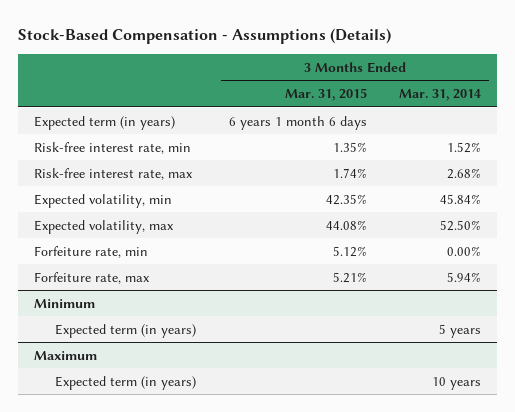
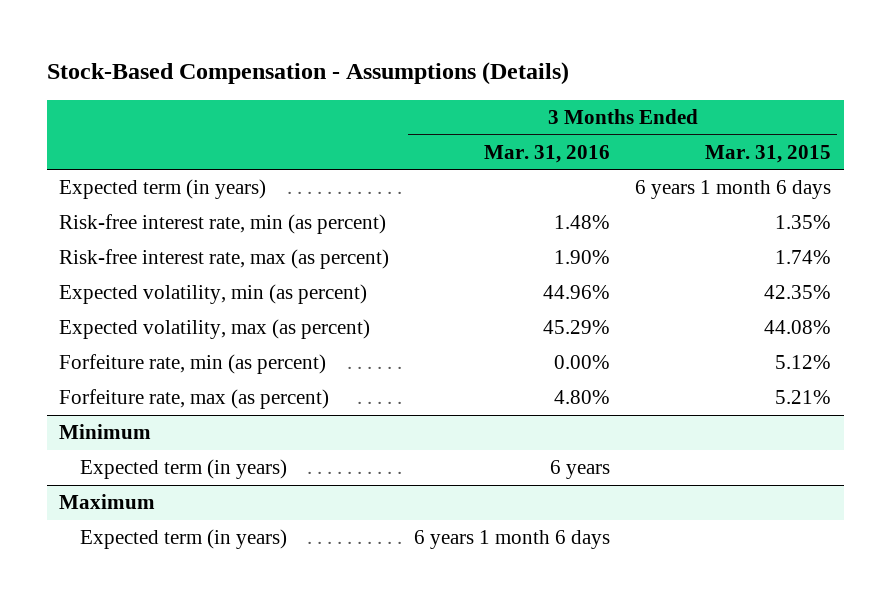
- | 3 Months Ended Mar. 31, 2015 | 3 Months Ended Mar. 31, 2014
+ | 3 Months Ended Mar. 31, 2016 | 3 Months Ended Mar. 31, 2015
- Risk-free interest rate, min | 1.35% | 1.52%
- Risk-free interest rate, max | 1.74% | 2.68%
- Expected volatility, min | 42.35% | 45.84%
- Expected volatility, max | 44.08% | 52.50%
- Forfeiture rate, min | 5.12% | 0.00%
- Forfeiture rate, max | 5.21% | 5.94%
+ Risk-free interest rate, min (as percent) | 1.48% | 1.35%
+ Risk-free interest rate, max (as percent) | 1.90% | 1.74%
+ Expected volatility, min (as percent) | 44.96% | 42.35%
+ Expected volatility, max (as percent) | 45.29% | 44.08%
+ Forfeiture rate, min (as percent) | 0.00% | 5.12%
+ Forfeiture rate, max (as percent) | 4.80% | 5.21%

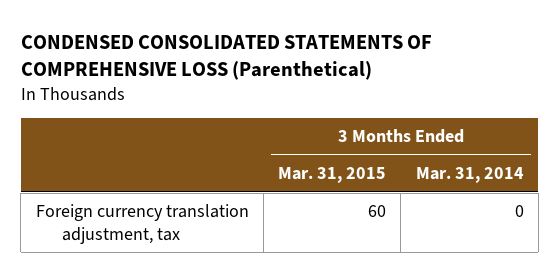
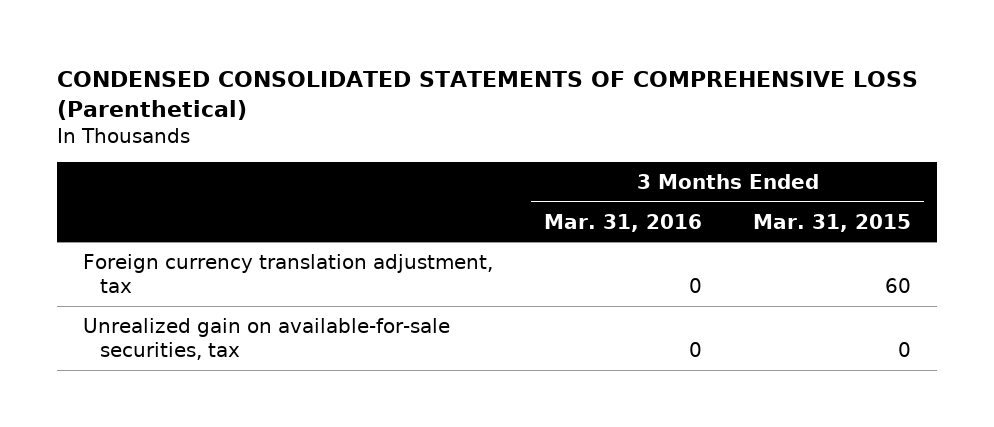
- | 3 Months Ended Mar. 31, 2015 | 3 Months Ended Mar. 31, 2014
+ | 3 Months Ended Mar. 31, 2016 | 3 Months Ended Mar. 31, 2015
+ Unrealized gain on available-for-sale securities, tax | 0 | 0

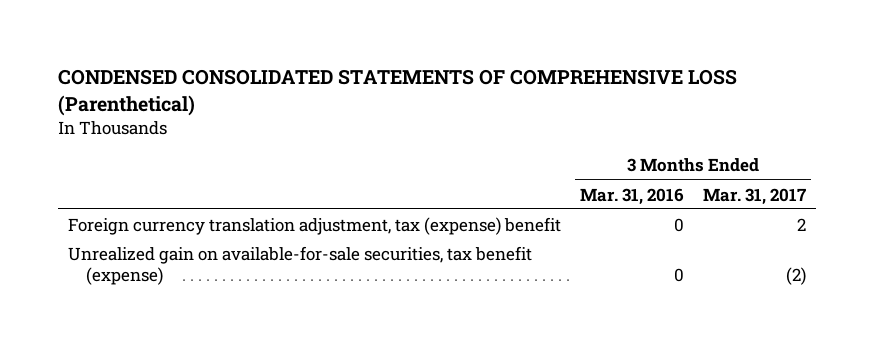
- | 3 Months Ended Mar. 31, 2016 | 3 Months Ended Mar. 31, 2015
+ | 3 Months Ended Mar. 31, 2016 | 3 Months Ended Mar. 31, 2017
- Foreign currency translation adjustment, tax | 0 | 60
- Unrealized gain on available-for-sale securities, tax | 0 | 0
+ Foreign currency translation adjustment, tax (expense) benefit | 0 | 2
+ Unrealized gain on available-for-sale securities, tax benefit (expense) | 0 | (2)

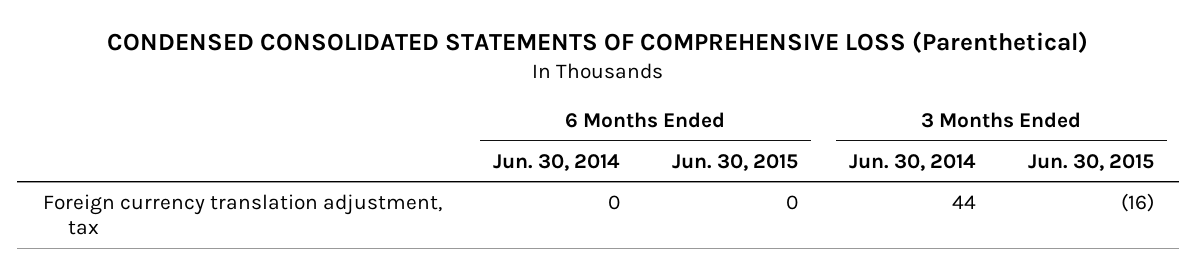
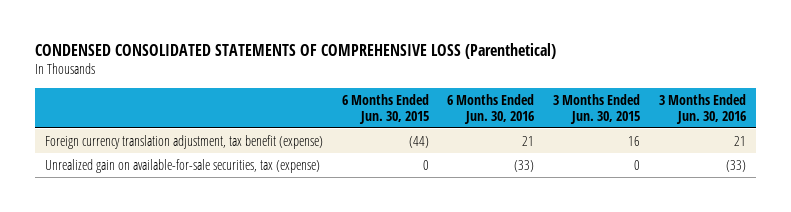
- | 6 Months Ended Jun. 30, 2014 | 6 Months Ended Jun. 30, 2015 | 3 Months Ended Jun. 30, 2014 | 3 Months Ended Jun. 30, 2015
+ | 6 Months Ended Jun. 30, 2015 | 6 Months Ended Jun. 30, 2016 | 3 Months Ended Jun. 30, 2015 | 3 Months Ended Jun. 30, 2016
- Foreign currency translation adjustment, tax | 0 | 0 | 44 | (16)
+ Foreign currency translation adjustment, tax benefit (expense) | (44) | 21 | 16 | 21
+ Unrealized gain on available-for-sale securities, tax (expense) | 0 | (33) | 0 | (33)

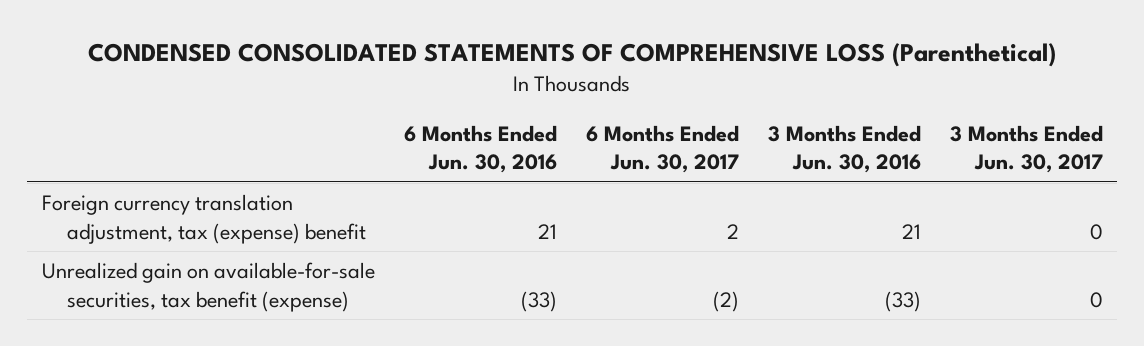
- | 6 Months Ended Jun. 30, 2015 | 6 Months Ended Jun. 30, 2016 | 3 Months Ended Jun. 30, 2015 | 3 Months Ended Jun. 30, 2016
+ | 6 Months Ended Jun. 30, 2016 | 6 Months Ended Jun. 30, 2017 | 3 Months Ended Jun. 30, 2016 | 3 Months Ended Jun. 30, 2017
- Foreign currency translation adjustment, tax benefit (expense) | (44) | 21 | 16 | 21
- Unrealized gain on available-for-sale securities, tax (expense) | 0 | (33) | 0 | (33)
+ Foreign currency translation adjustment, tax (expense) benefit | 21 | 2 | 21 | 0
+ Unrealized gain on available-for-sale securities, tax benefit (expense) | (33) | (2) | (33) | 0

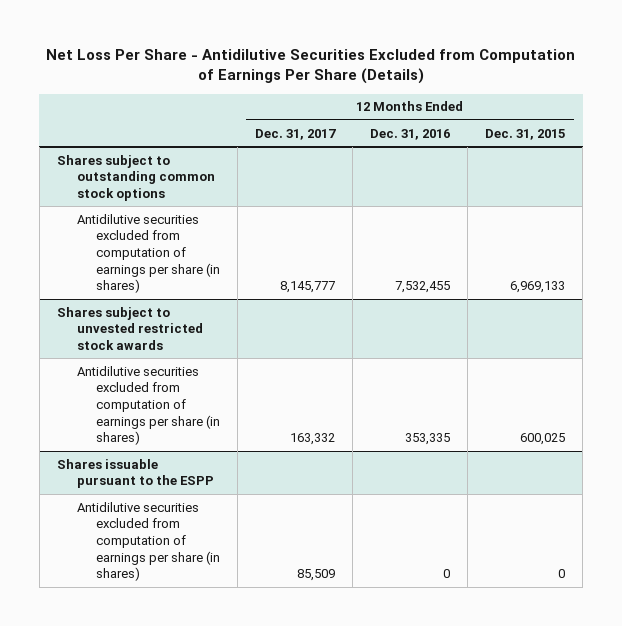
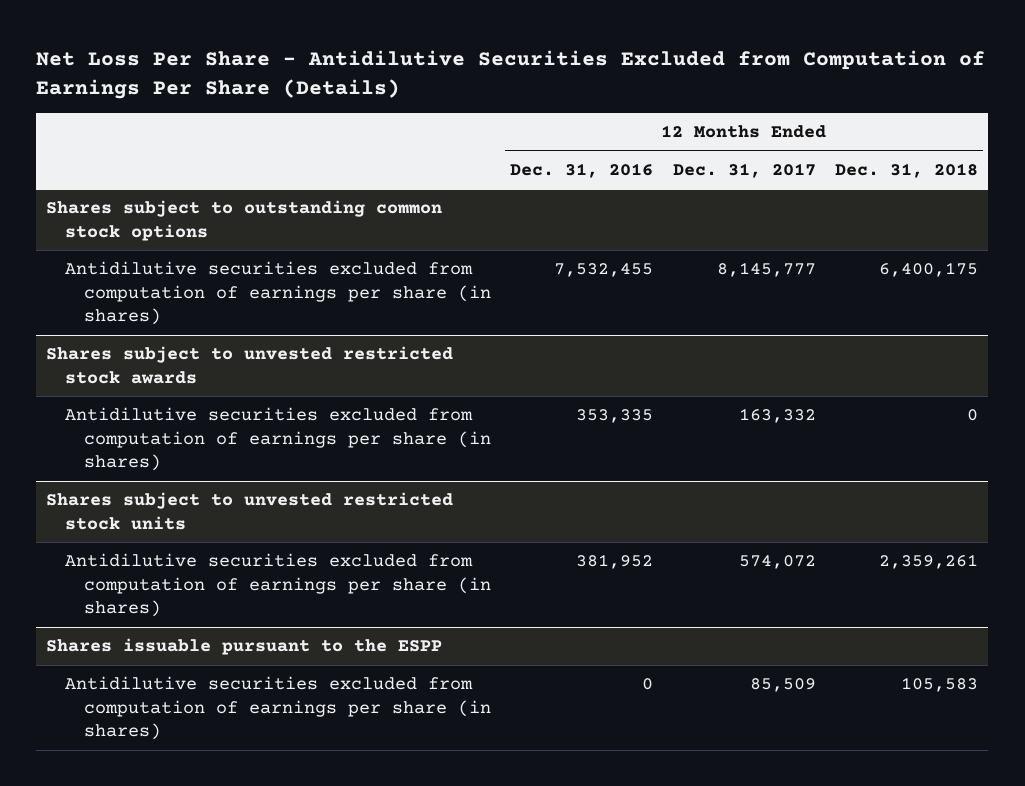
- | 12 Months Ended Dec. 31, 2017 | 12 Months Ended Dec. 31, 2016 | 12 Months Ended Dec. 31, 2015
+ | 12 Months Ended Dec. 31, 2016 | 12 Months Ended Dec. 31, 2017 | 12 Months Ended Dec. 31, 2018
+ Shares subject to unvested restricted stock units
+ Antidilutive securities excluded from computation of earnings per share (in shares) | 381,952 | 574,072 | 2,359,261

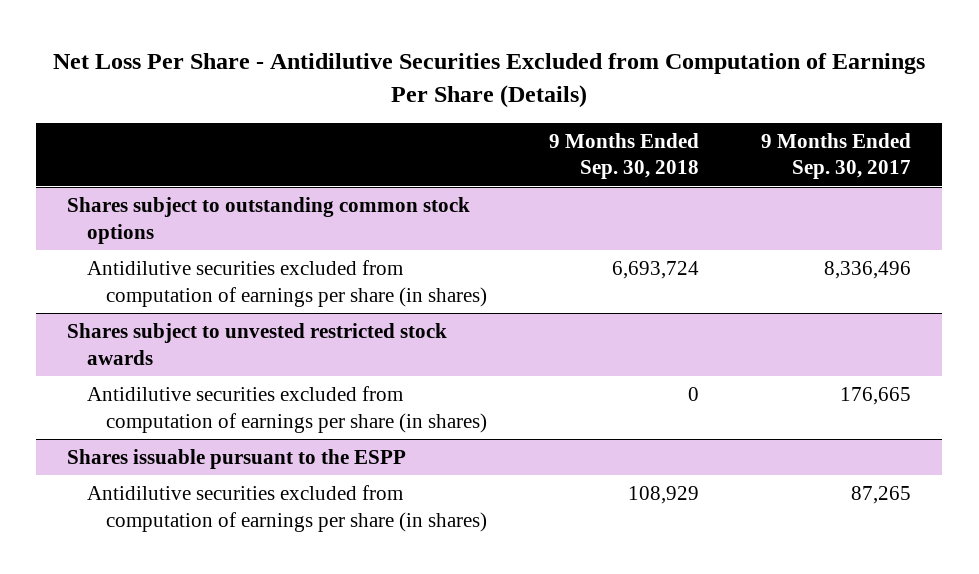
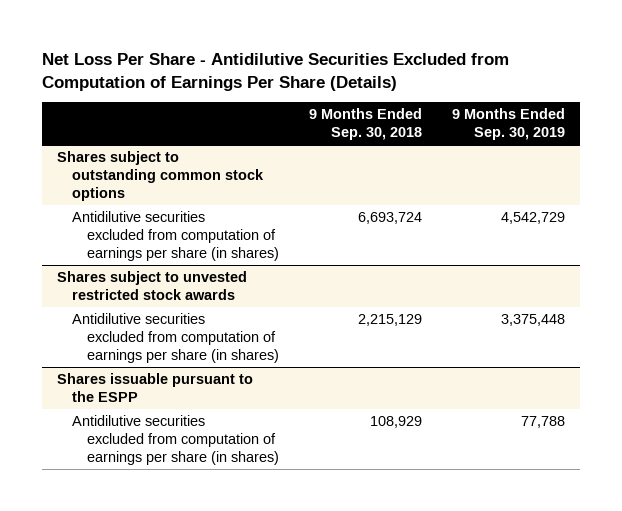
- | 9 Months Ended Sep. 30, 2018 | 9 Months Ended Sep. 30, 2017
+ | 9 Months Ended Sep. 30, 2018 | 9 Months Ended Sep. 30, 2019
@ Shares subject to unvested restricted stock awards
- Antidilutive securities excluded from computation of earnings per share (in shares) | 0 | 176,665
+ Antidilutive securities excluded from computation of earnings per share (in shares) | 2,215,129 | 3,375,448

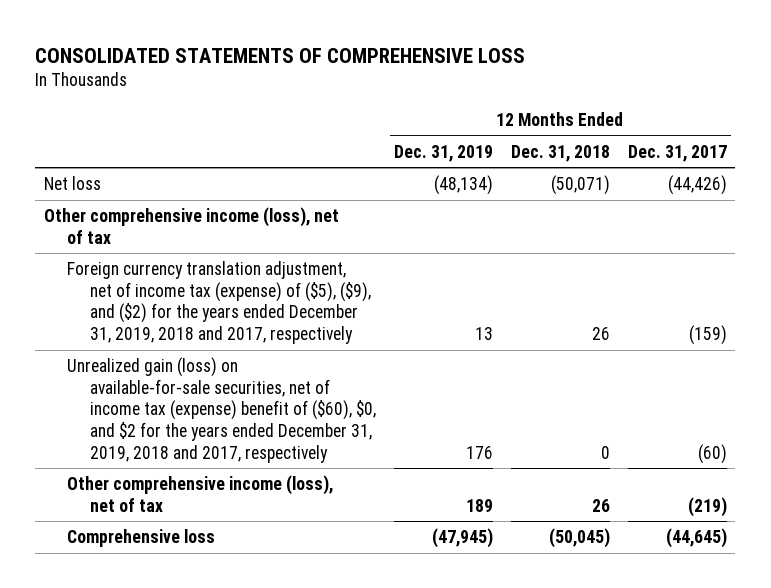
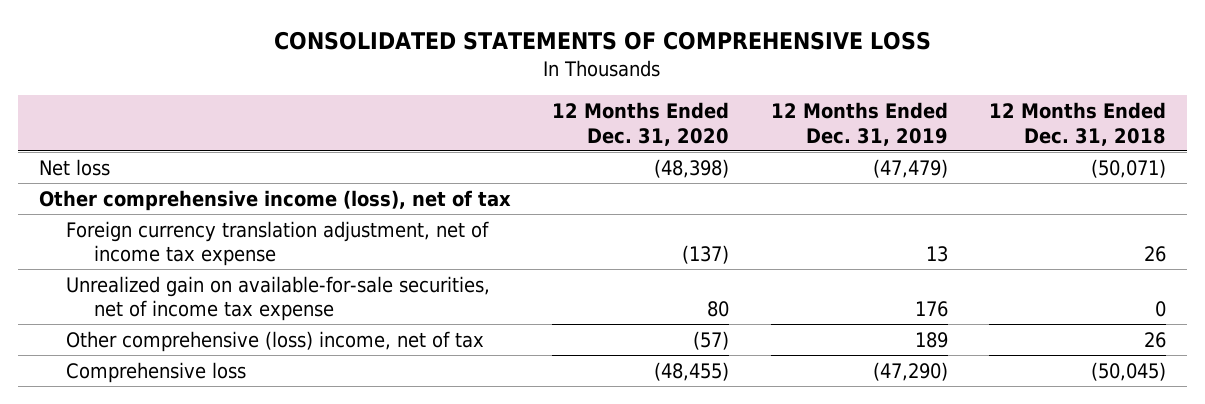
- | 12 Months Ended Dec. 31, 2019 | 12 Months Ended Dec. 31, 2018 | 12 Months Ended Dec. 31, 2017
+ | 12 Months Ended Dec. 31, 2020 | 12 Months Ended Dec. 31, 2019 | 12 Months Ended Dec. 31, 2018
- Net loss | (48,134) | (50,071) | (44,426)
+ Net loss | (48,398) | (47,479) | (50,071)
- Foreign currency translation adjustment, net of income tax (expense) of ($5), ($9), and ($2) for the years ended December 31, 2019, 2018 and 2017, respectively | 13 | 26 | (159)
- Unrealized gain (loss) on available-for-sale securities, net of income tax (expense) benefit of ($60), $0, and $2 for the years ended December 31, 2019, 2018 and 2017, respectively | 176 | 0 | (60)
- Other comprehensive income (loss), net of tax | 189 | 26 | (219)
- Comprehensive loss | (47,945) | (50,045) | (44,645)
+ Foreign currency translation adjustment, net of income tax expense | (137) | 13 | 26
+ Unrealized gain on available-for-sale securities, net of income tax expense | 80 | 176 | 0
+ Other comprehensive (loss) income, net of tax | (57) | 189 | 26
+ Comprehensive loss | (48,455) | (47,290) | (50,045)

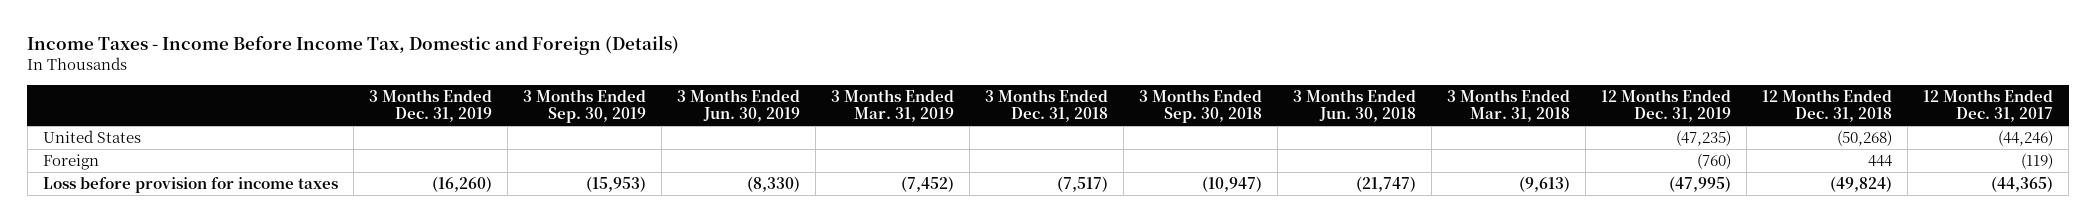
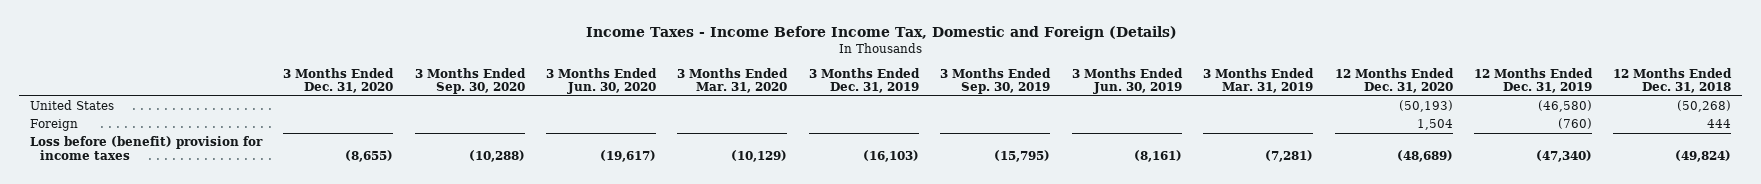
- | 3 Months Ended Dec. 31, 2019 | 3 Months Ended Sep. 30, 2019 | 3 Months Ended Jun. 30, 2019 | 3 Months Ended Mar. 31, 2019 | 3 Months Ended Dec. 31, 2018 | 3 Months Ended Sep. 30, 2018 | 3 Months Ended Jun. 30, 2018 | 3 Months Ended Mar. 31, 2018 | 12 Months Ended Dec. 31, 2019 | 12 Months Ended Dec. 31, 2018 | 12 Months Ended Dec. 31, 2017
+ | 3 Months Ended Dec. 31, 2020 | 3 Months Ended Sep. 30, 2020 | 3 Months Ended Jun. 30, 2020 | 3 Months Ended Mar. 31, 2020 | 3 Months Ended Dec. 31, 2019 | 3 Months Ended Sep. 30, 2019 | 3 Months Ended Jun. 30, 2019 | 3 Months Ended Mar. 31, 2019 | 12 Months Ended Dec. 31, 2020 | 12 Months Ended Dec. 31, 2019 | 12 Months Ended Dec. 31, 2018
- United States | | | | | | | | | (47,235) | (50,268) | (44,246)
+ United States | | | | | | | | | (50,193) | (46,580) | (50,268)
- Loss before provision for income taxes | (16,260) | (15,953) | (8,330) | (7,452) | (7,517) | (10,947) | (21,747) | (9,613) | (47,995) | (49,824) | (44,365)
+ Loss before (benefit) provision for income taxes | (8,655) | (10,288) | (19,617) | (10,129) | (16,103) | (15,795) | (8,161) | (7,281) | (48,689) | (47,340) | (49,824)

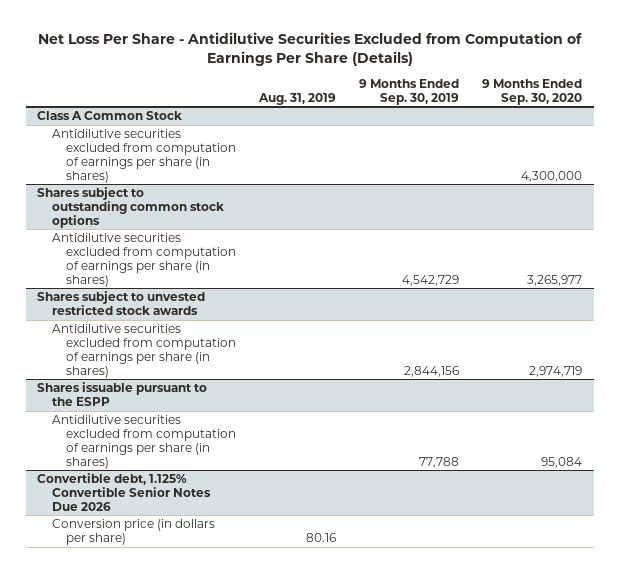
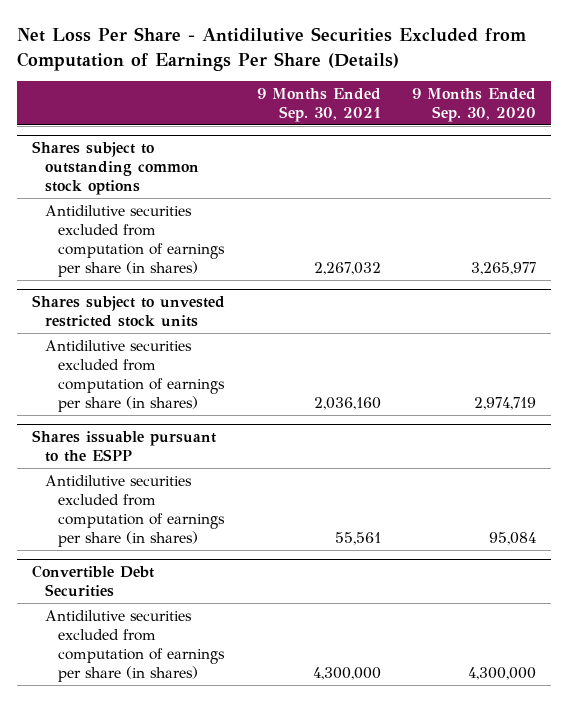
- | Aug. 31, 2019 | 9 Months Ended Sep. 30, 2019 | 9 Months Ended Sep. 30, 2020
+ | 9 Months Ended Sep. 30, 2021 | 9 Months Ended Sep. 30, 2020
- Class A Common Stock
- Antidilutive securities excluded from computation of earnings per share (in shares) | | | 4,300,000
- Shares subject to unvested restricted stock awards
+ Shares subject to unvested restricted stock units
- Convertible debt, 1.125% Convertible Senior Notes Due 2026
- Conversion price (in dollars per share) | 80.16 | |
+ Convertible Debt Securities
+ Antidilutive securities excluded from computation of earnings per share (in shares) | 4,300,000 | 4,300,000

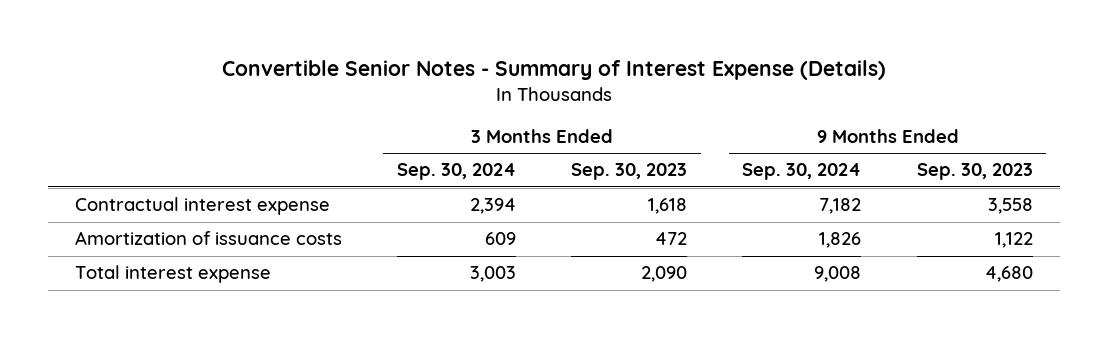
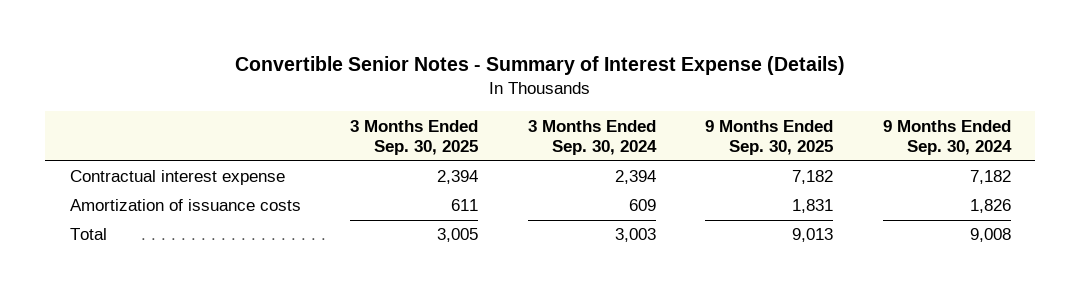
- | 3 Months Ended Sep. 30, 2024 | 3 Months Ended Sep. 30, 2023 | 9 Months Ended Sep. 30, 2024 | 9 Months Ended Sep. 30, 2023
+ | 3 Months Ended Sep. 30, 2025 | 3 Months Ended Sep. 30, 2024 | 9 Months Ended Sep. 30, 2025 | 9 Months Ended Sep. 30, 2024
- Total interest expense | 3,003 | 2,090 | 9,008 | 4,680
+ Total | 3,005 | 3,003 | 9,013 | 9,008

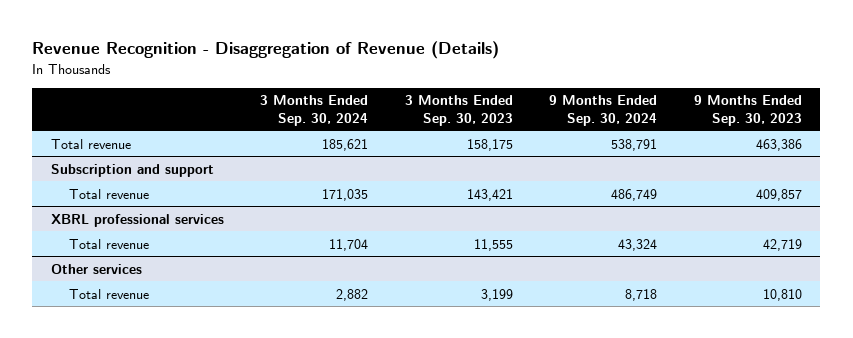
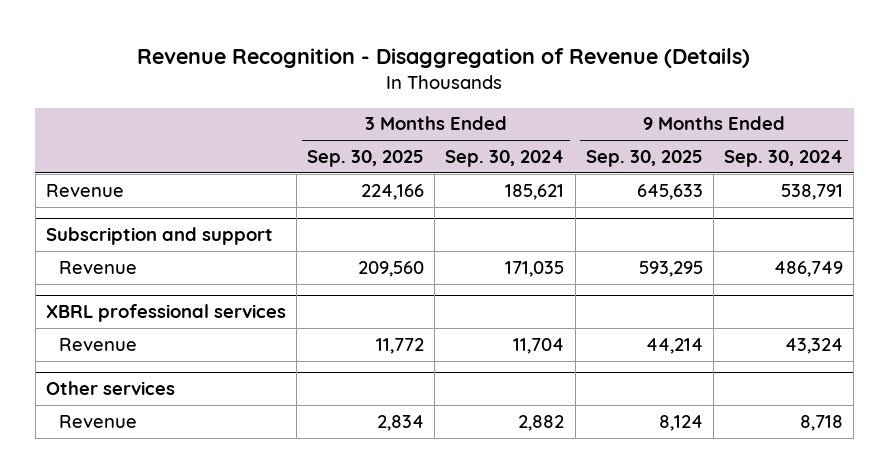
- | 3 Months Ended Sep. 30, 2024 | 3 Months Ended Sep. 30, 2023 | 9 Months Ended Sep. 30, 2024 | 9 Months Ended Sep. 30, 2023
+ | 3 Months Ended Sep. 30, 2025 | 3 Months Ended Sep. 30, 2024 | 9 Months Ended Sep. 30, 2025 | 9 Months Ended Sep. 30, 2024
- Total revenue | 185,621 | 158,175 | 538,791 | 463,386
+ Revenue | 224,166 | 185,621 | 645,633 | 538,791
@ Subscription and support
- Total revenue | 171,035 | 143,421 | 486,749 | 409,857
+ Revenue | 209,560 | 171,035 | 593,295 | 486,749
@ XBRL professional services
- Total revenue | 11,704 | 11,555 | 43,324 | 42,719
+ Revenue | 11,772 | 11,704 | 44,214 | 43,324
@ Other services
- Total revenue | 2,882 | 3,199 | 8,718 | 10,810
+ Revenue | 2,834 | 2,882 | 8,124 | 8,718

